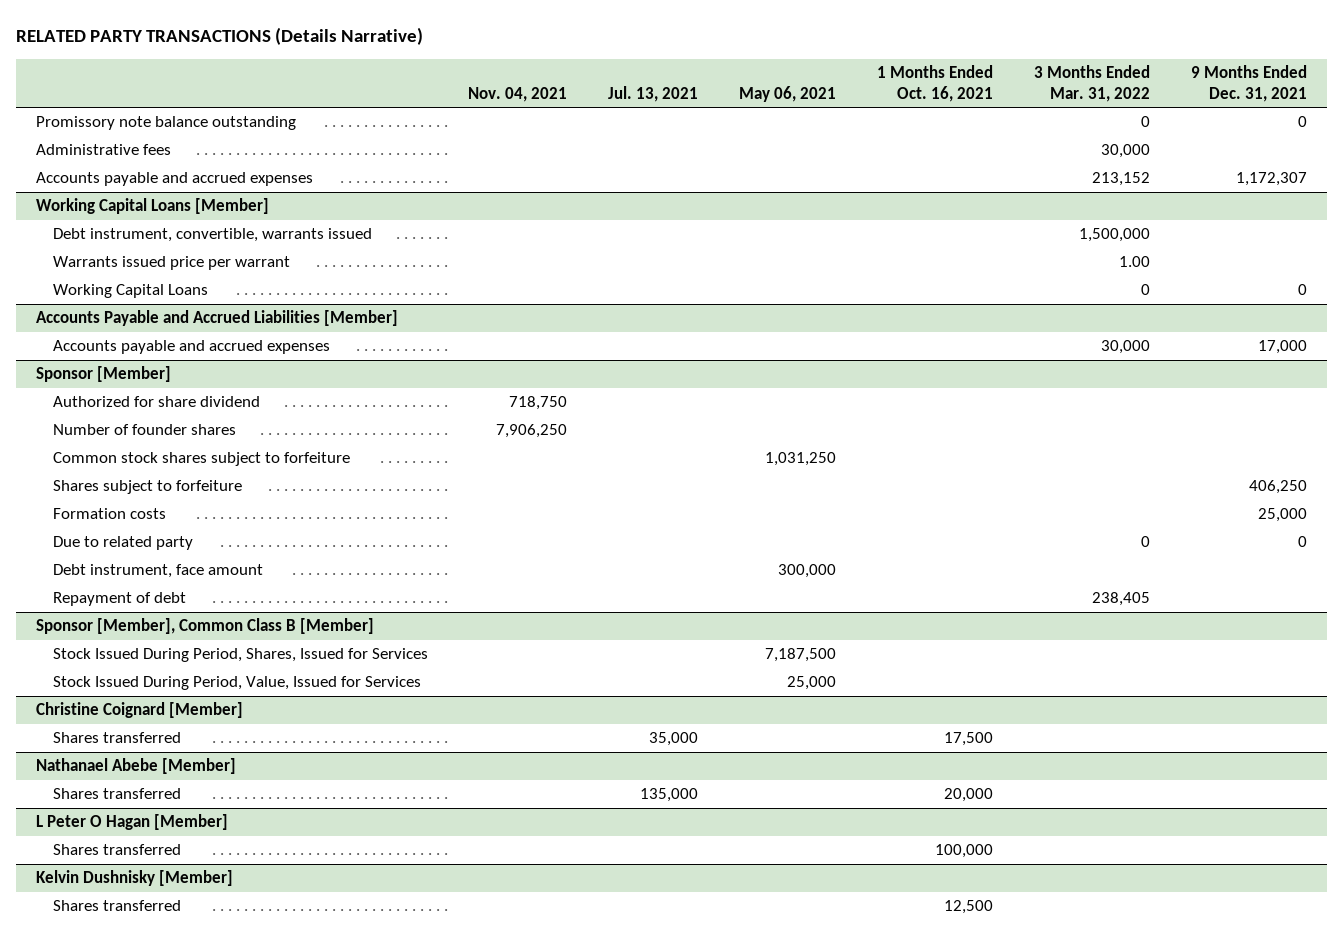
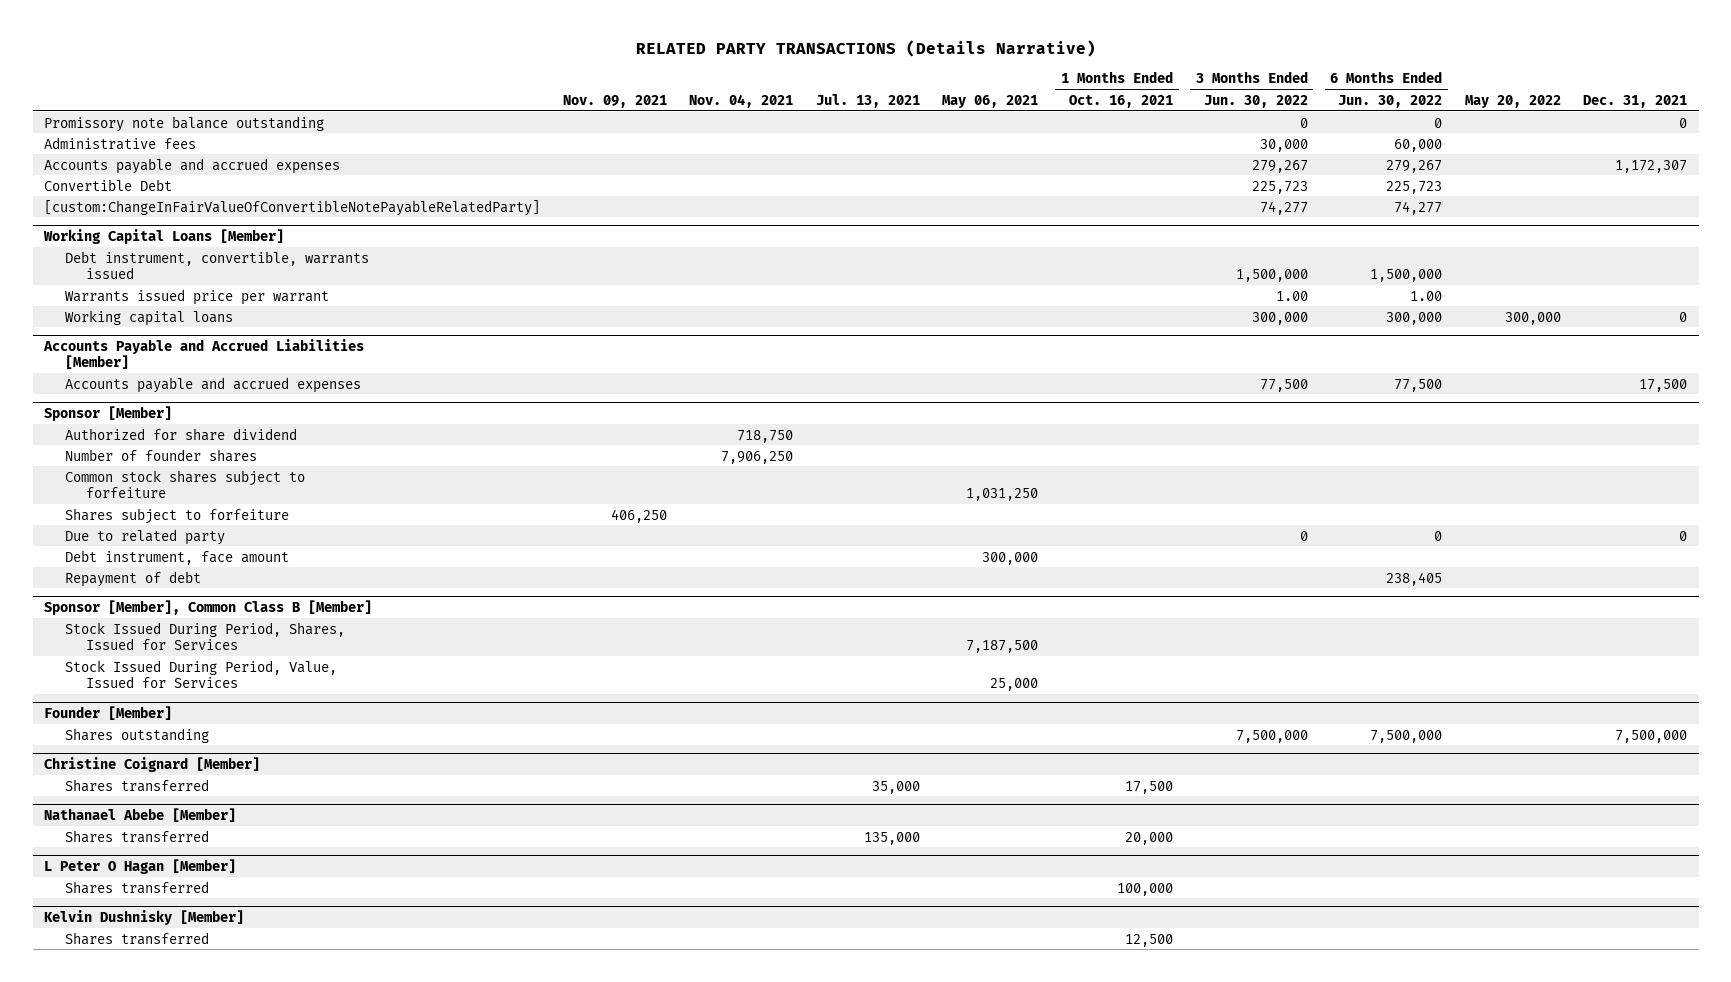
- | Nov. 04, 2021 | Jul. 13, 2021 | May 06, 2021 | 1 Months Ended Oct. 16, 2021 | 3 Months Ended Mar. 31, 2022 | 9 Months Ended Dec. 31, 2021
+ | Nov. 09, 2021 | Nov. 04, 2021 | Jul. 13, 2021 | May 06, 2021 | 1 Months Ended Oct. 16, 2021 | 3 Months Ended Jun. 30, 2022 | 6 Months Ended Jun. 30, 2022 | May 20, 2022 | Dec. 31, 2021
+ Convertible Debt | | | | | | 225,723 | 225,723 | |
+ [custom:ChangeInFairValueOfConvertibleNotePayableRelatedParty] | | | | | | 74,277 | 74,277 | |
@ Working Capital Loans [Member]
- Working Capital Loans | | | | | 0 | 0
+ Working capital loans | | | | | | 300,000 | 300,000 | 300,000 | 0
@ Sponsor [Member]
- Formation costs | | | | | | 25,000
+ Founder [Member]
+ Shares outstanding | | | | | | 7,500,000 | 7,500,000 | | 7,500,000

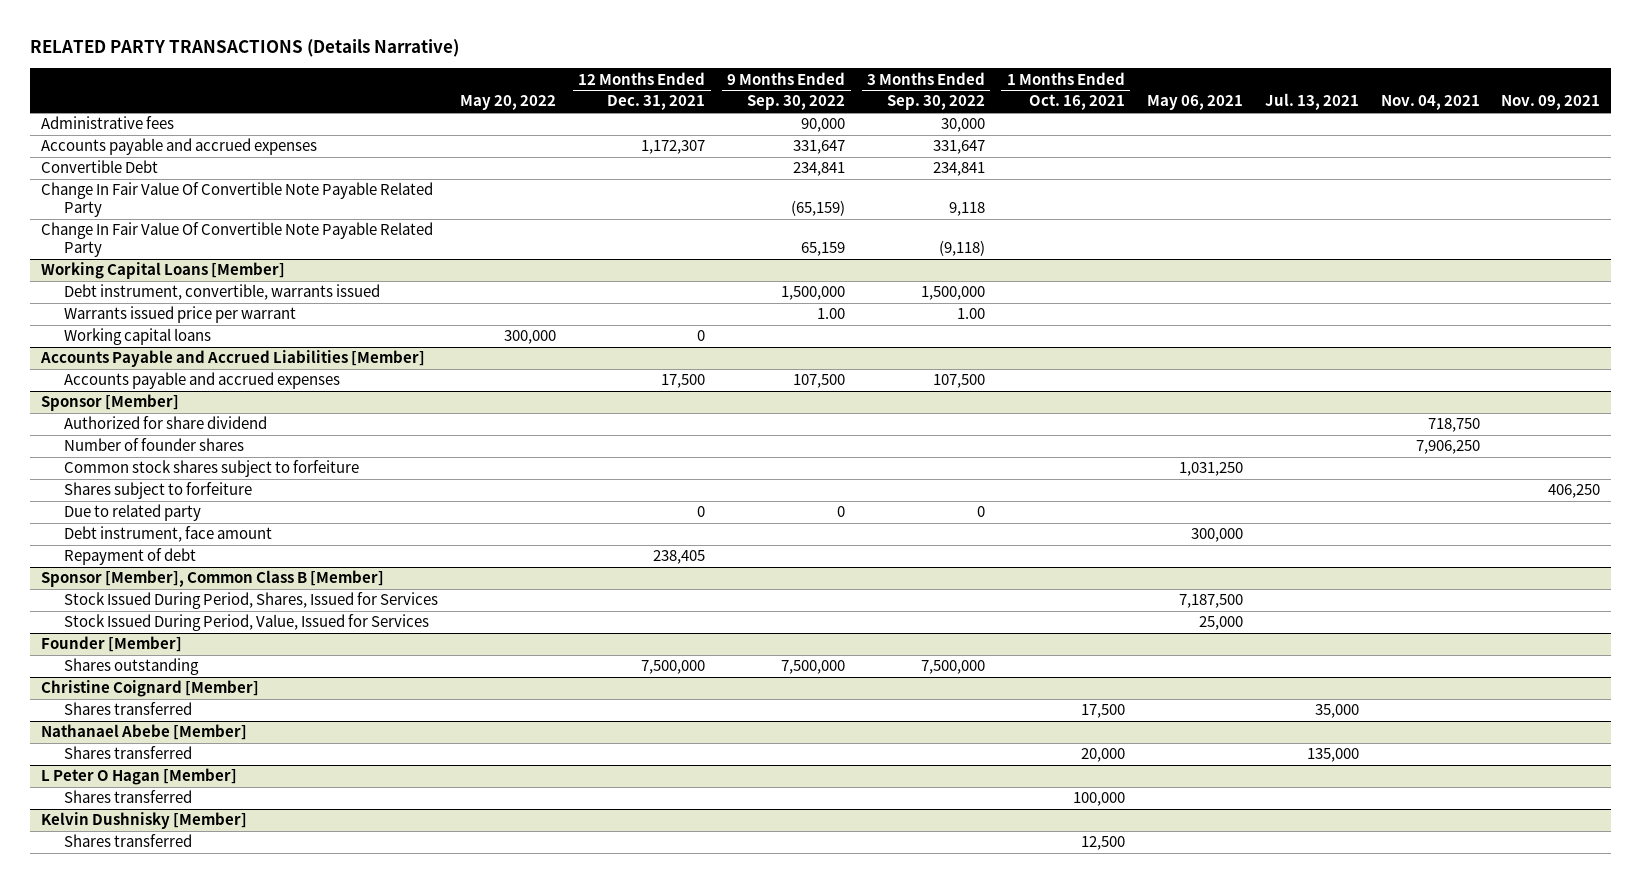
- | Nov. 09, 2021 | Nov. 04, 2021 | Jul. 13, 2021 | May 06, 2021 | 1 Months Ended Oct. 16, 2021 | 3 Months Ended Jun. 30, 2022 | 6 Months Ended Jun. 30, 2022 | May 20, 2022 | Dec. 31, 2021
+ | May 20, 2022 | 12 Months Ended Dec. 31, 2021 | 9 Months Ended Sep. 30, 2022 | 3 Months Ended Sep. 30, 2022 | 1 Months Ended Oct. 16, 2021 | May 06, 2021 | Jul. 13, 2021 | Nov. 04, 2021 | Nov. 09, 2021
- Promissory note balance outstanding | | | | | | 0 | 0 | | 0
- [custom:ChangeInFairValueOfConvertibleNotePayableRelatedParty] | | | | | | 74,277 | 74,277 | |
+ Change In Fair Value Of Convertible Note Payable Related Party | | | (65,159) | 9,118 | | | | |
+ Change In Fair Value Of Convertible Note Payable Related Party | | | 65,159 | (9,118) | | | | |

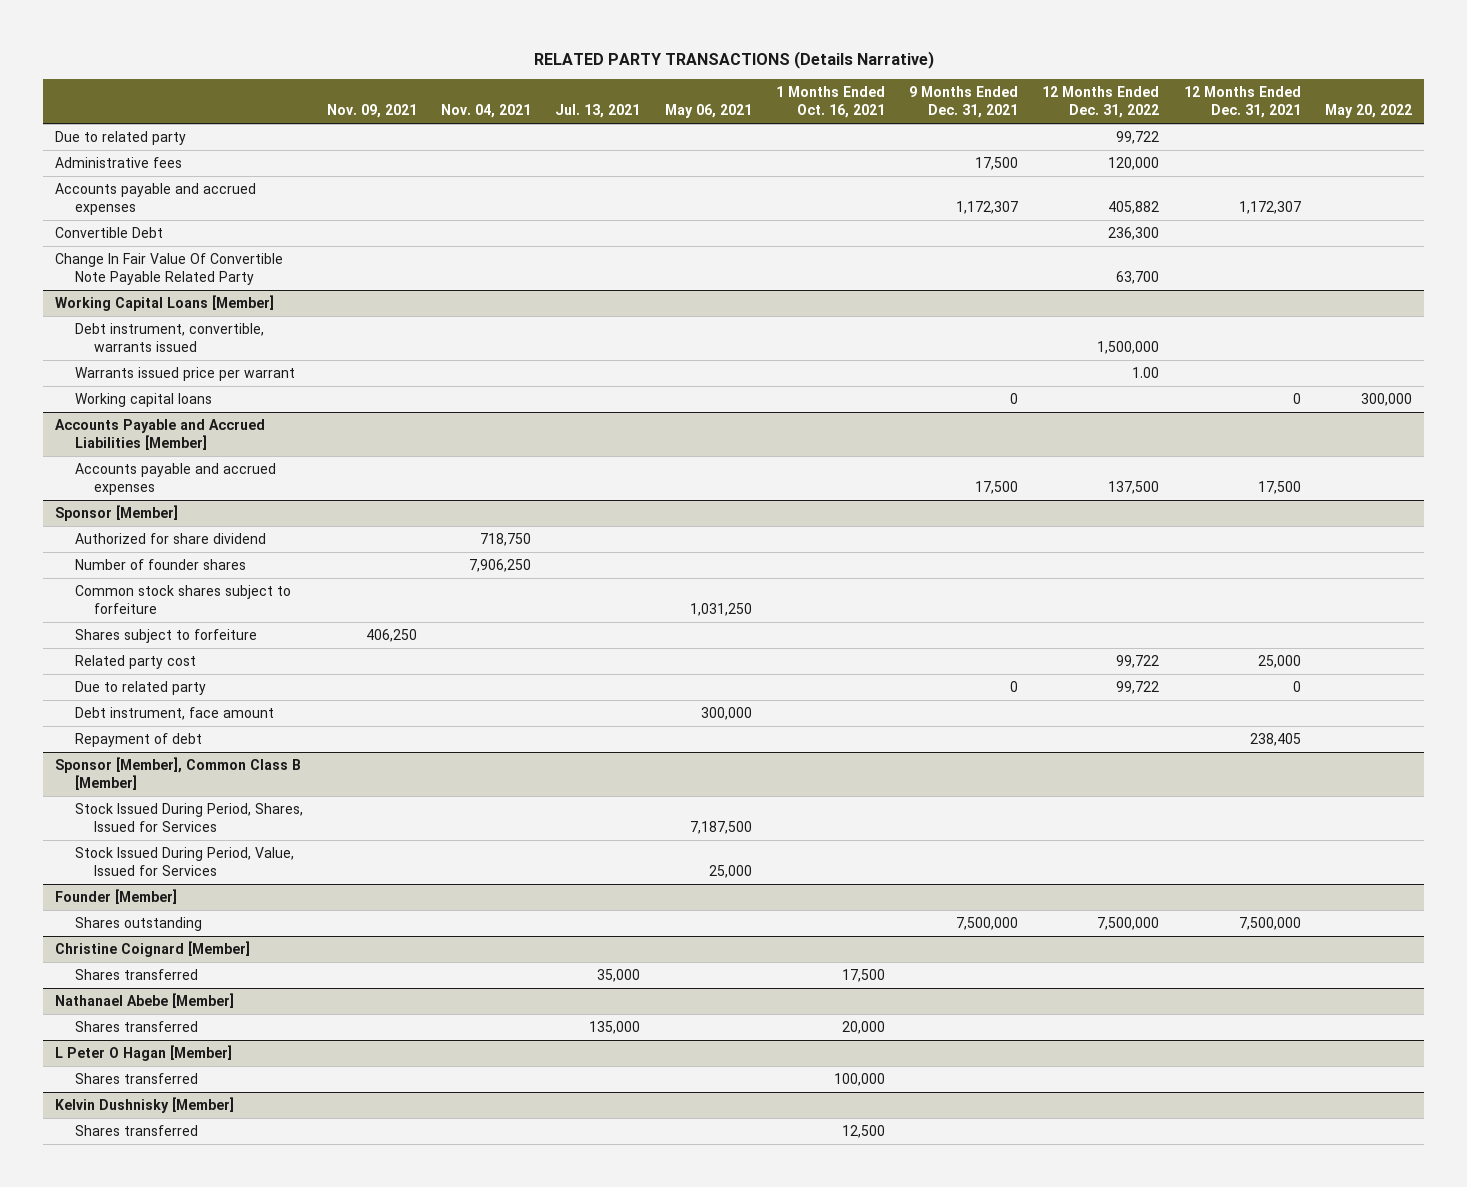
- | May 20, 2022 | 12 Months Ended Dec. 31, 2021 | 9 Months Ended Sep. 30, 2022 | 3 Months Ended Sep. 30, 2022 | 1 Months Ended Oct. 16, 2021 | May 06, 2021 | Jul. 13, 2021 | Nov. 04, 2021 | Nov. 09, 2021
+ | Nov. 09, 2021 | Nov. 04, 2021 | Jul. 13, 2021 | May 06, 2021 | 1 Months Ended Oct. 16, 2021 | 9 Months Ended Dec. 31, 2021 | 12 Months Ended Dec. 31, 2022 | 12 Months Ended Dec. 31, 2021 | May 20, 2022
+ Due to related party | | | | | | | 99,722 | |
- Change In Fair Value Of Convertible Note Payable Related Party | | | 65,159 | (9,118) | | | | |
@ Sponsor [Member]
+ Related party cost | | | | | | | 99,722 | 25,000 |

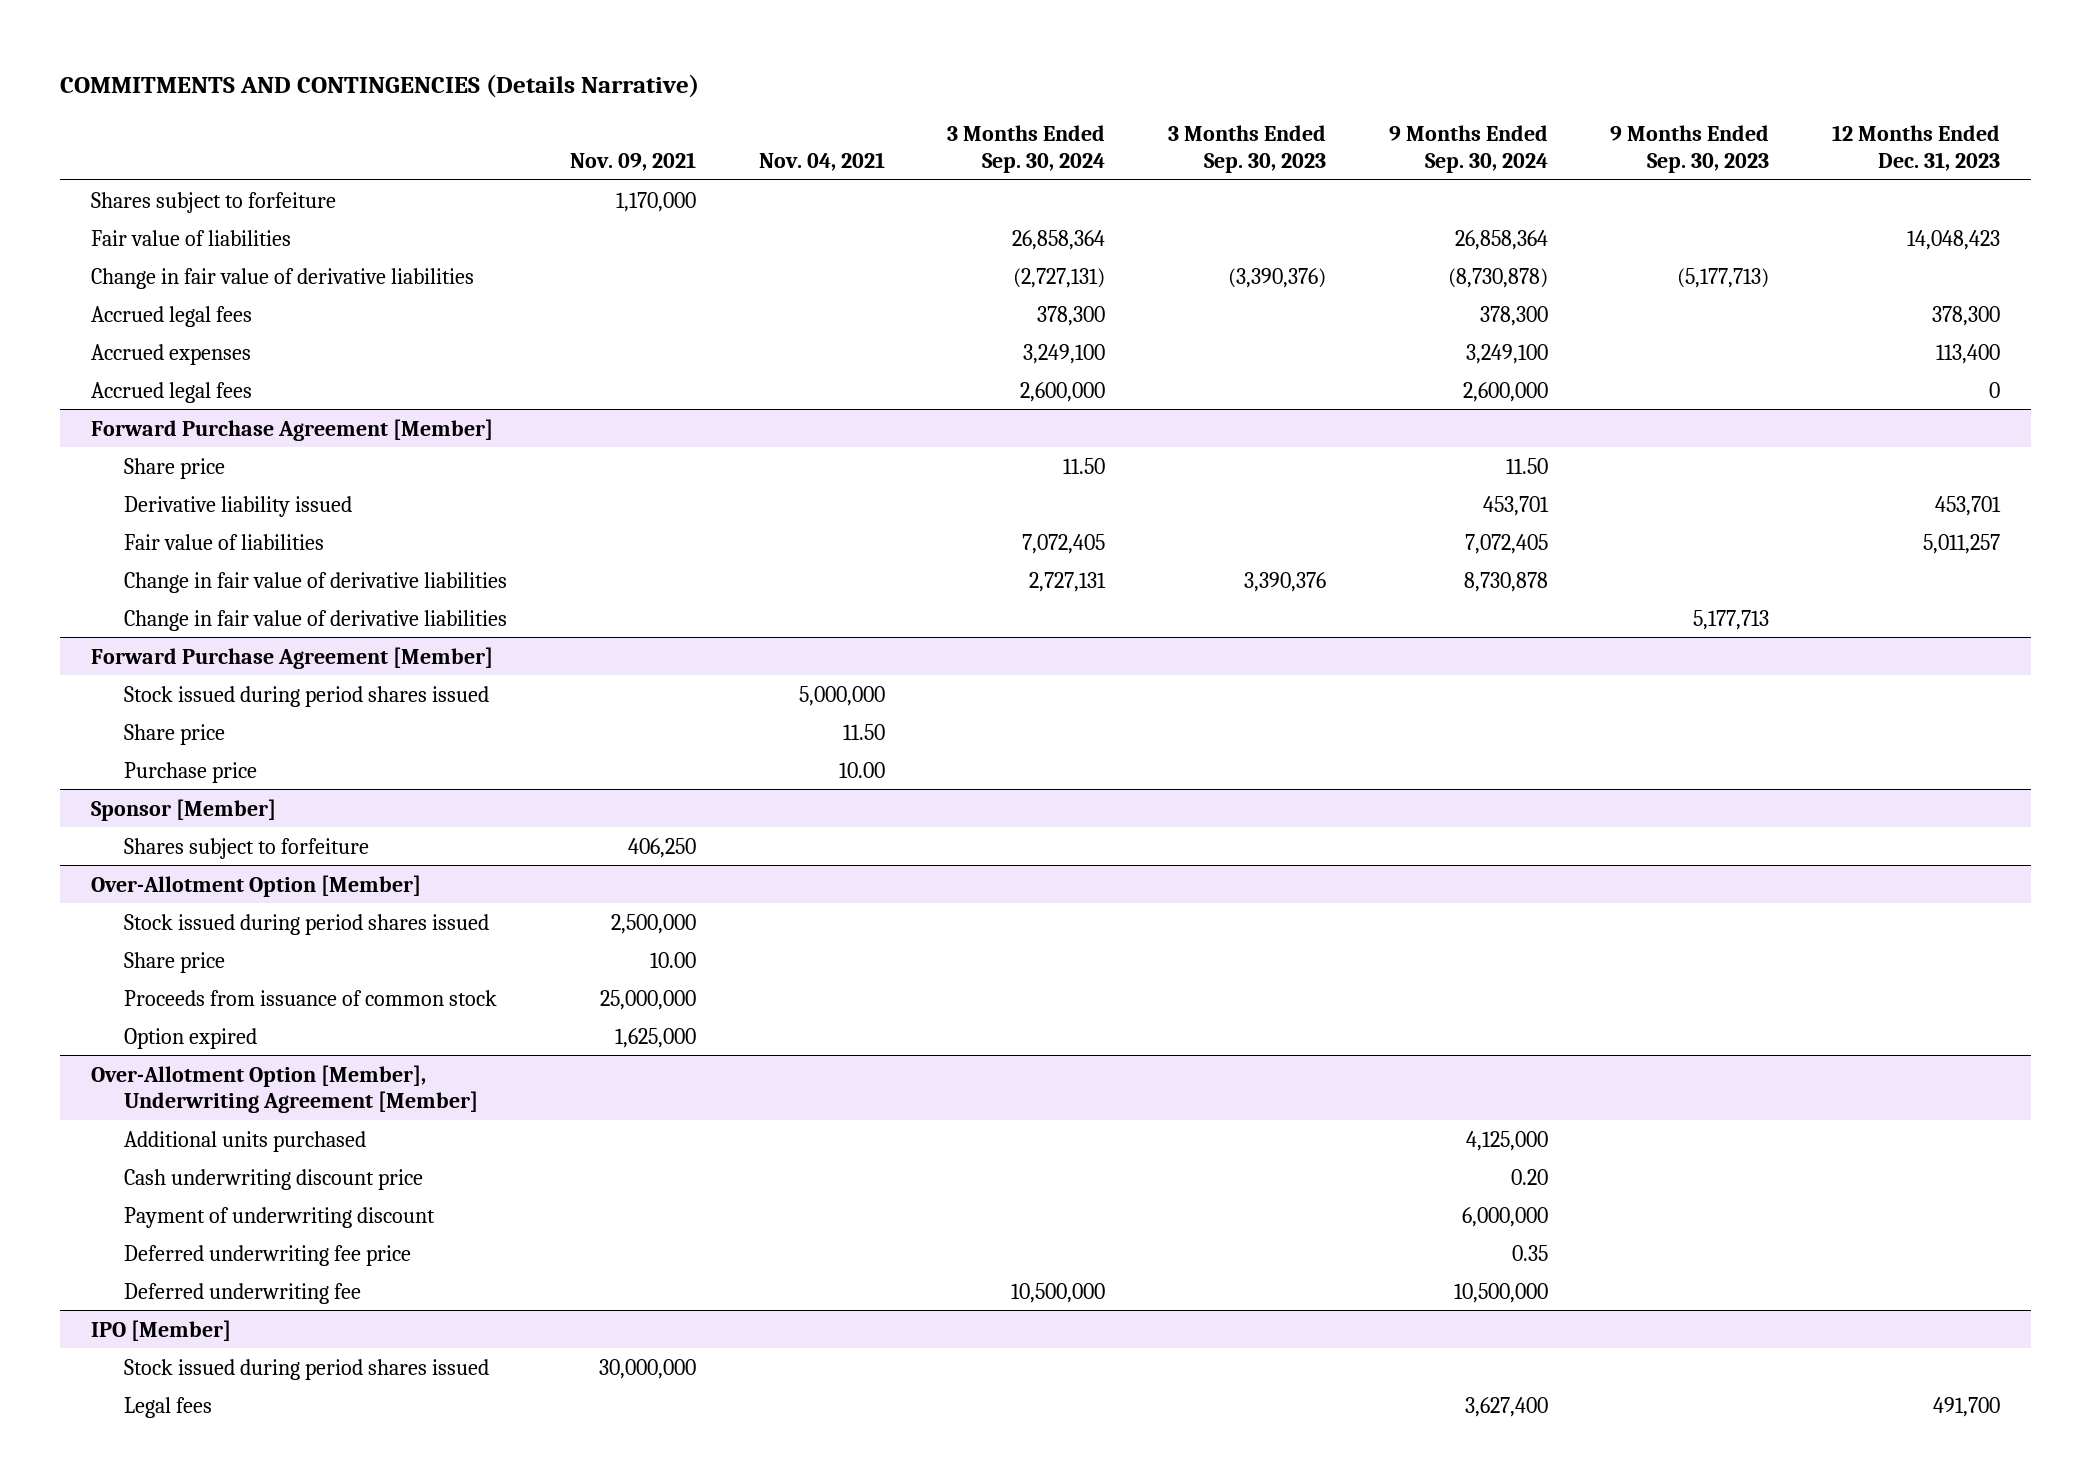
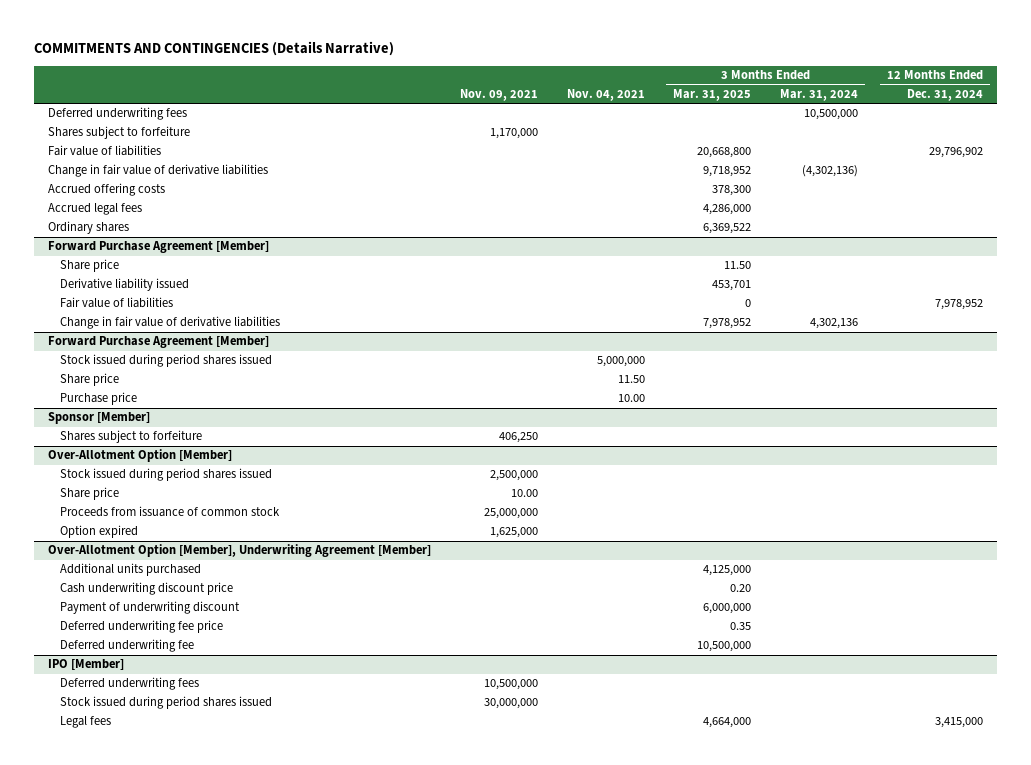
- | Nov. 09, 2021 | Nov. 04, 2021 | 3 Months Ended Sep. 30, 2024 | 3 Months Ended Sep. 30, 2023 | 9 Months Ended Sep. 30, 2024 | 9 Months Ended Sep. 30, 2023 | 12 Months Ended Dec. 31, 2023
+ | Nov. 09, 2021 | Nov. 04, 2021 | 3 Months Ended Mar. 31, 2025 | 3 Months Ended Mar. 31, 2024 | 12 Months Ended Dec. 31, 2024
+ Deferred underwriting fees | | | | 10,500,000 |
- Accrued legal fees | | | 378,300 | | 378,300 | | 378,300
- Accrued expenses | | | 3,249,100 | | 3,249,100 | | 113,400
+ Accrued offering costs | | | 378,300 | |
+ Ordinary shares | | | 6,369,522 | |
@ Forward Purchase Agreement [Member]
- Change in fair value of derivative liabilities | | | | | | 5,177,713 |
@ IPO [Member]
+ Deferred underwriting fees | 10,500,000 | | | |

